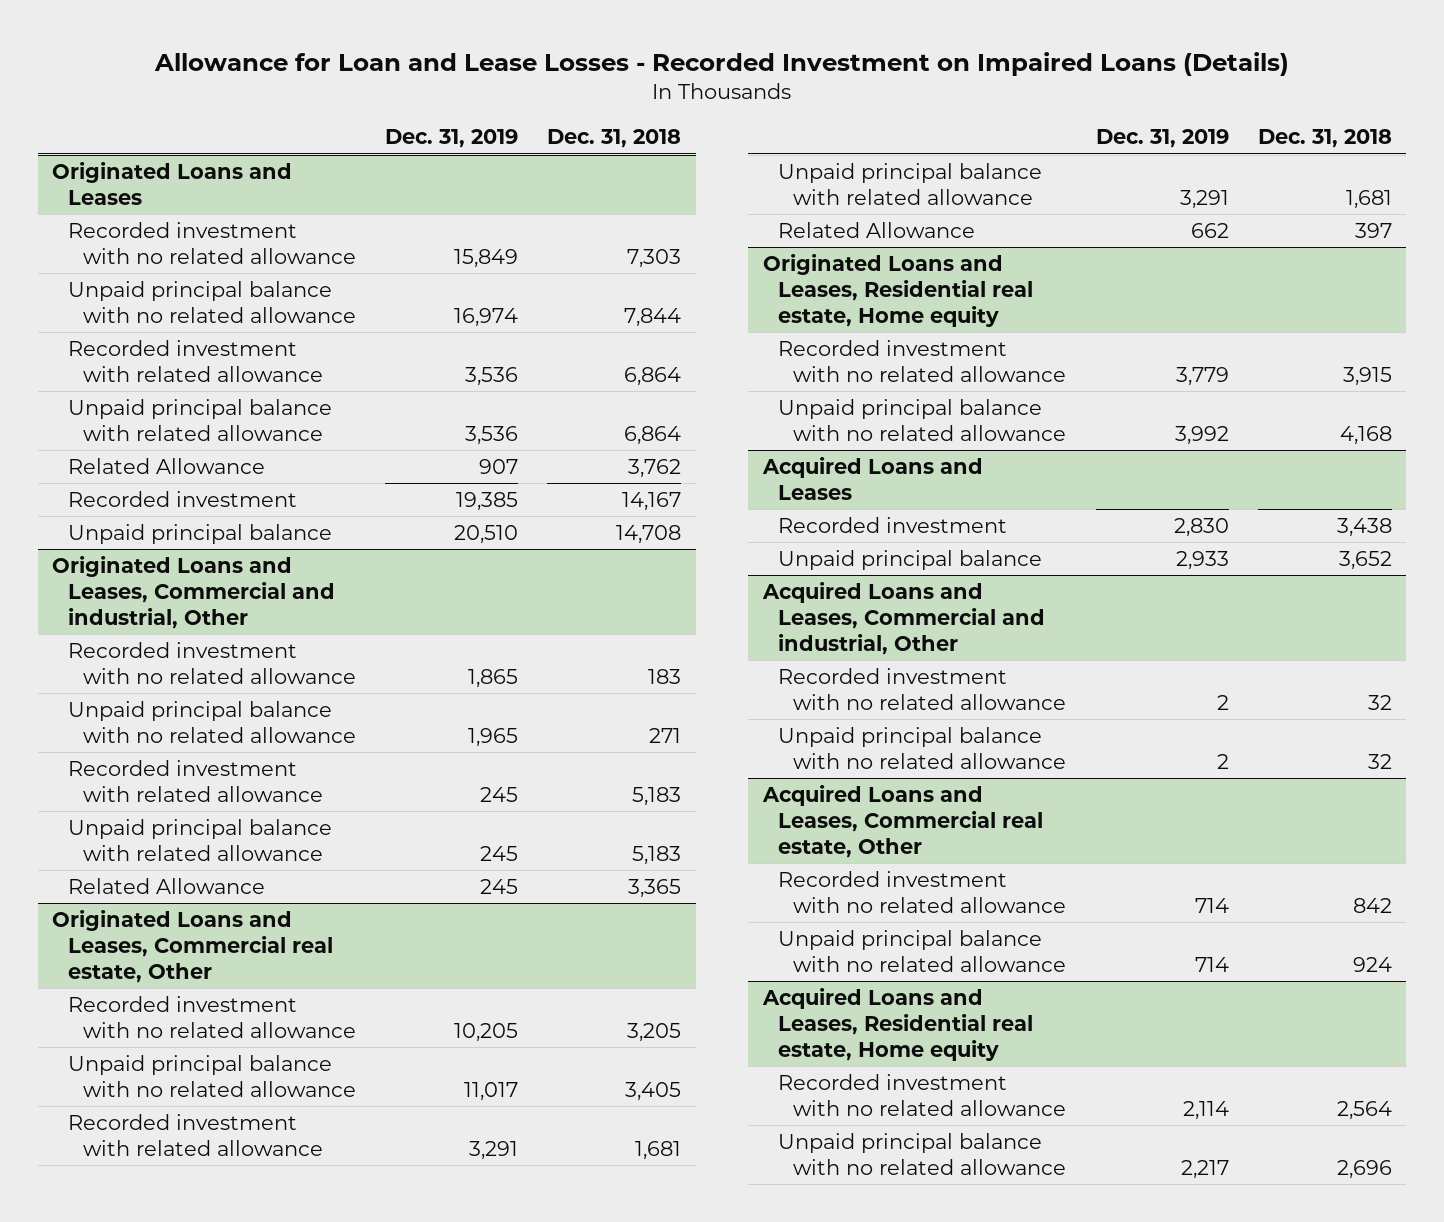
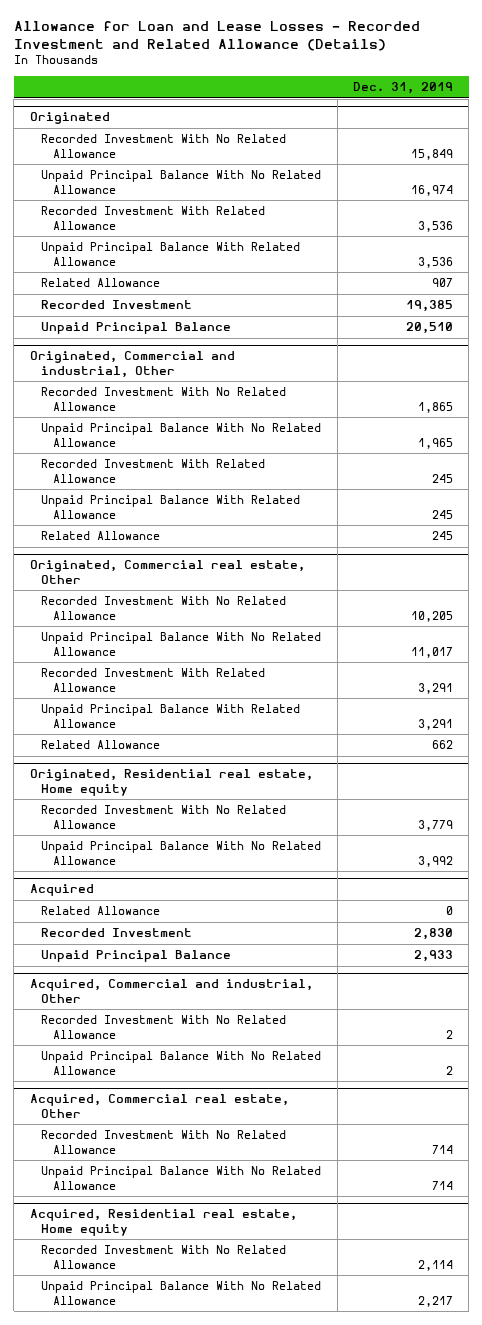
- Allowance for Loan and Lease Losses - Recorded Investment on Impaired Loans (Details)
+ Allowance for Loan and Lease Losses - Recorded Investment and Related Allowance (Details)
- | Dec. 31, 2019 | Dec. 31, 2018
+ | Dec. 31, 2019
- Originated Loans and Leases
- Recorded investment with no related allowance | 15,849 | 7,303
- Unpaid principal balance with no related allowance | 16,974 | 7,844
- Recorded investment with related allowance | 3,536 | 6,864
- Unpaid principal balance with related allowance | 3,536 | 6,864
+ Originated
+ Recorded Investment With No Related Allowance | 15,849
+ Unpaid Principal Balance With No Related Allowance | 16,974
+ Recorded Investment With Related Allowance | 3,536
+ Unpaid Principal Balance With Related Allowance | 3,536
- Recorded investment | 19,385 | 14,167
- Unpaid principal balance | 20,510 | 14,708
- Originated Loans and Leases, Commercial and industrial, Other
- Recorded investment with no related allowance | 1,865 | 183
- Unpaid principal balance with no related allowance | 1,965 | 271
- Recorded investment with related allowance | 245 | 5,183
- Unpaid principal balance with related allowance | 245 | 5,183
+ Recorded Investment | 19,385
+ Unpaid Principal Balance | 20,510
+ Originated, Commercial and industrial, Other
+ Recorded Investment With No Related Allowance | 1,865
+ Unpaid Principal Balance With No Related Allowance | 1,965
+ Recorded Investment With Related Allowance | 245
+ Unpaid Principal Balance With Related Allowance | 245
- Originated Loans and Leases, Commercial real estate, Other
- Recorded investment with no related allowance | 10,205 | 3,205
- Unpaid principal balance with no related allowance | 11,017 | 3,405
- Recorded investment with related allowance | 3,291 | 1,681
- Unpaid principal balance with related allowance | 3,291 | 1,681
+ Originated, Commercial real estate, Other
+ Recorded Investment With No Related Allowance | 10,205
+ Unpaid Principal Balance With No Related Allowance | 11,017
+ Recorded Investment With Related Allowance | 3,291
+ Unpaid Principal Balance With Related Allowance | 3,291
- Originated Loans and Leases, Residential real estate, Home equity
- Recorded investment with no related allowance | 3,779 | 3,915
- Unpaid principal balance with no related allowance | 3,992 | 4,168
- Acquired Loans and Leases
- Recorded investment | 2,830 | 3,438
- Unpaid principal balance | 2,933 | 3,652
- Acquired Loans and Leases, Commercial and industrial, Other
- Recorded investment with no related allowance | 2 | 32
- Unpaid principal balance with no related allowance | 2 | 32
- Acquired Loans and Leases, Commercial real estate, Other
- Recorded investment with no related allowance | 714 | 842
- Unpaid principal balance with no related allowance | 714 | 924
- Acquired Loans and Leases, Residential real estate, Home equity
- Recorded investment with no related allowance | 2,114 | 2,564
- Unpaid principal balance with no related allowance | 2,217 | 2,696
+ Originated, Residential real estate, Home equity
+ Recorded Investment With No Related Allowance | 3,779
+ Unpaid Principal Balance With No Related Allowance | 3,992
+ Acquired
+ Related Allowance | 0
+ Recorded Investment | 2,830
+ Unpaid Principal Balance | 2,933
+ Acquired, Commercial and industrial, Other
+ Recorded Investment With No Related Allowance | 2
+ Unpaid Principal Balance With No Related Allowance | 2
+ Acquired, Commercial real estate, Other
+ Recorded Investment With No Related Allowance | 714
+ Unpaid Principal Balance With No Related Allowance | 714
+ Acquired, Residential real estate, Home equity
+ Recorded Investment With No Related Allowance | 2,114
+ Unpaid Principal Balance With No Related Allowance | 2,217

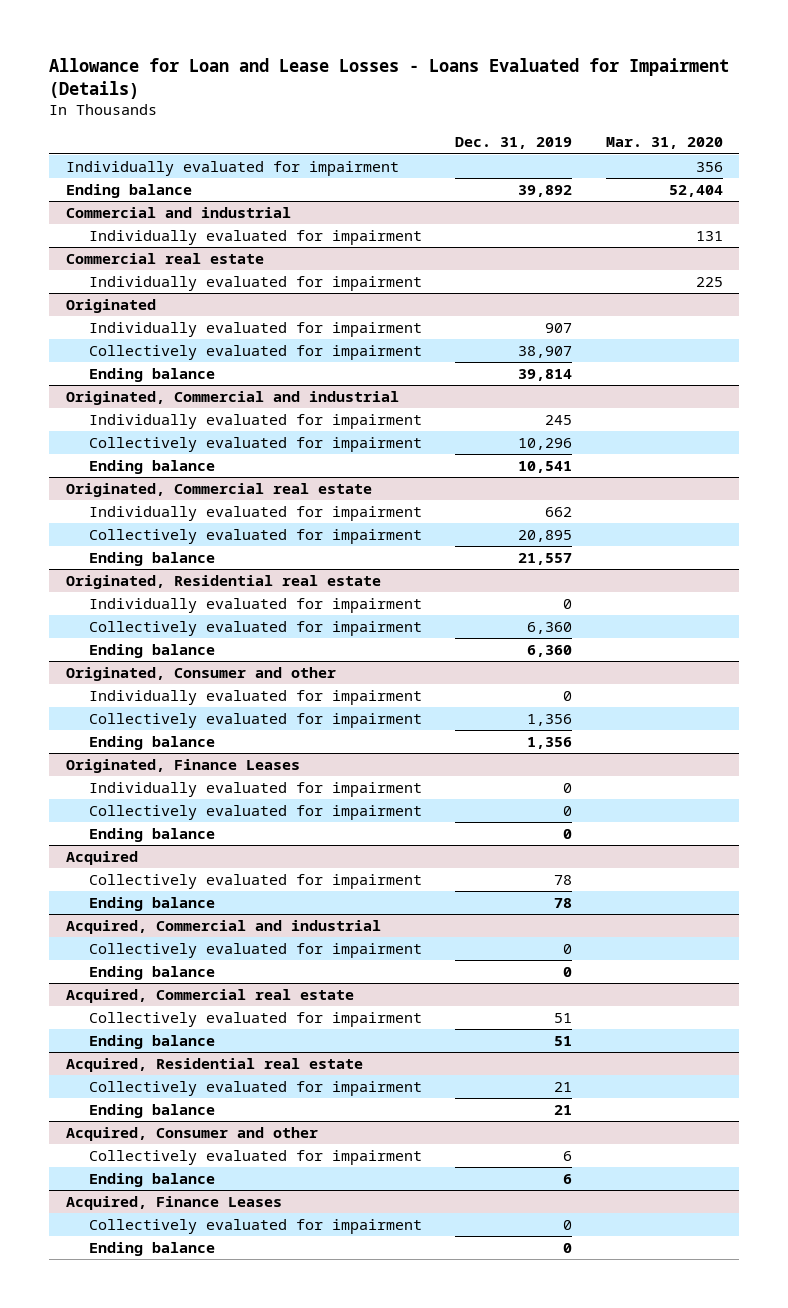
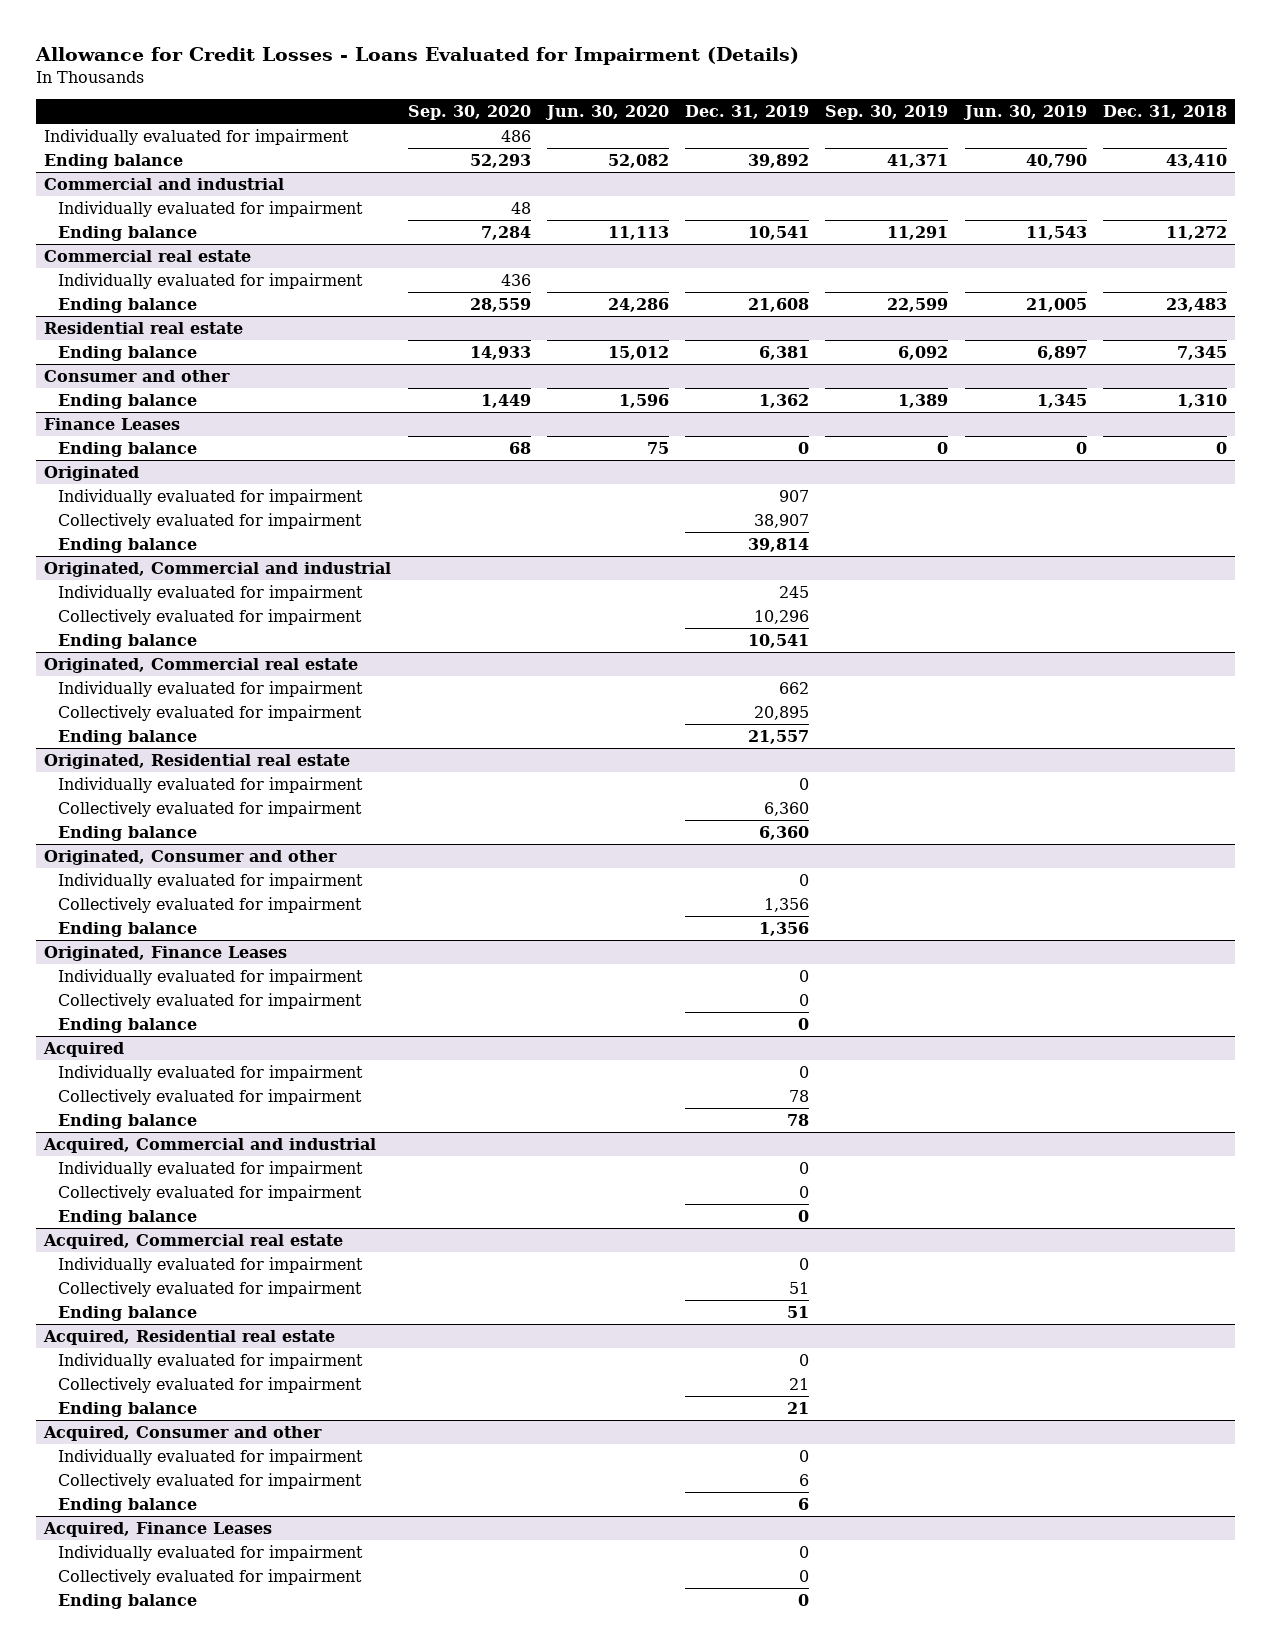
- Allowance for Loan and Lease Losses - Loans Evaluated for Impairment (Details)
+ Allowance for Credit Losses - Loans Evaluated for Impairment (Details)
- | Dec. 31, 2019 | Mar. 31, 2020
+ | Sep. 30, 2020 | Jun. 30, 2020 | Dec. 31, 2019 | Sep. 30, 2019 | Jun. 30, 2019 | Dec. 31, 2018
@ Commercial and industrial
+ Ending balance | 7,284 | 11,113 | 10,541 | 11,291 | 11,543 | 11,272
@ Commercial real estate
+ Ending balance | 28,559 | 24,286 | 21,608 | 22,599 | 21,005 | 23,483
+ Residential real estate
+ Ending balance | 14,933 | 15,012 | 6,381 | 6,092 | 6,897 | 7,345
+ Consumer and other
+ Ending balance | 1,449 | 1,596 | 1,362 | 1,389 | 1,345 | 1,310
+ Finance Leases
+ Ending balance | 68 | 75 | 0 | 0 | 0 | 0
@ Acquired
+ Individually evaluated for impairment | | | 0 | | |
@ Acquired, Commercial and industrial
+ Individually evaluated for impairment | | | 0 | | |
@ Acquired, Commercial real estate
+ Individually evaluated for impairment | | | 0 | | |
@ Acquired, Residential real estate
+ Individually evaluated for impairment | | | 0 | | |
@ Acquired, Consumer and other
+ Individually evaluated for impairment | | | 0 | | |
@ Acquired, Finance Leases
+ Individually evaluated for impairment | | | 0 | | |

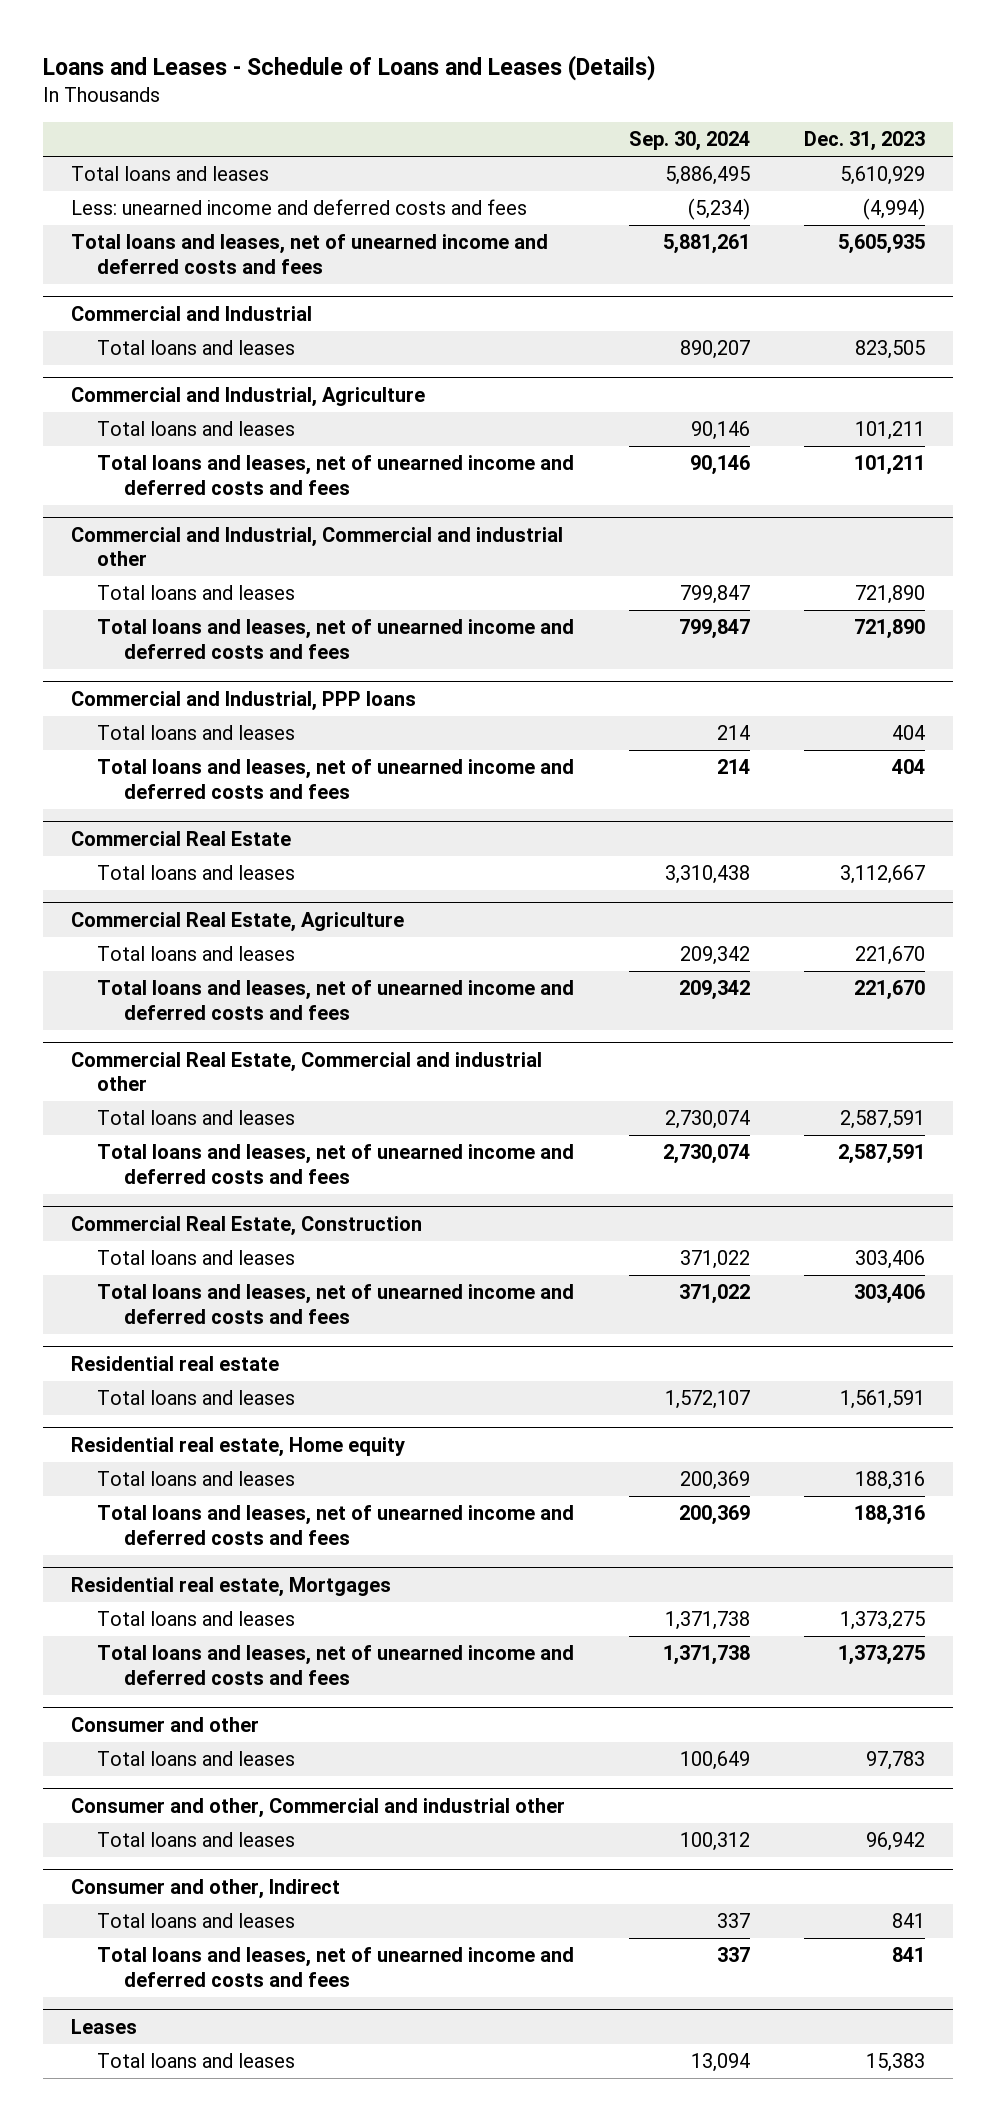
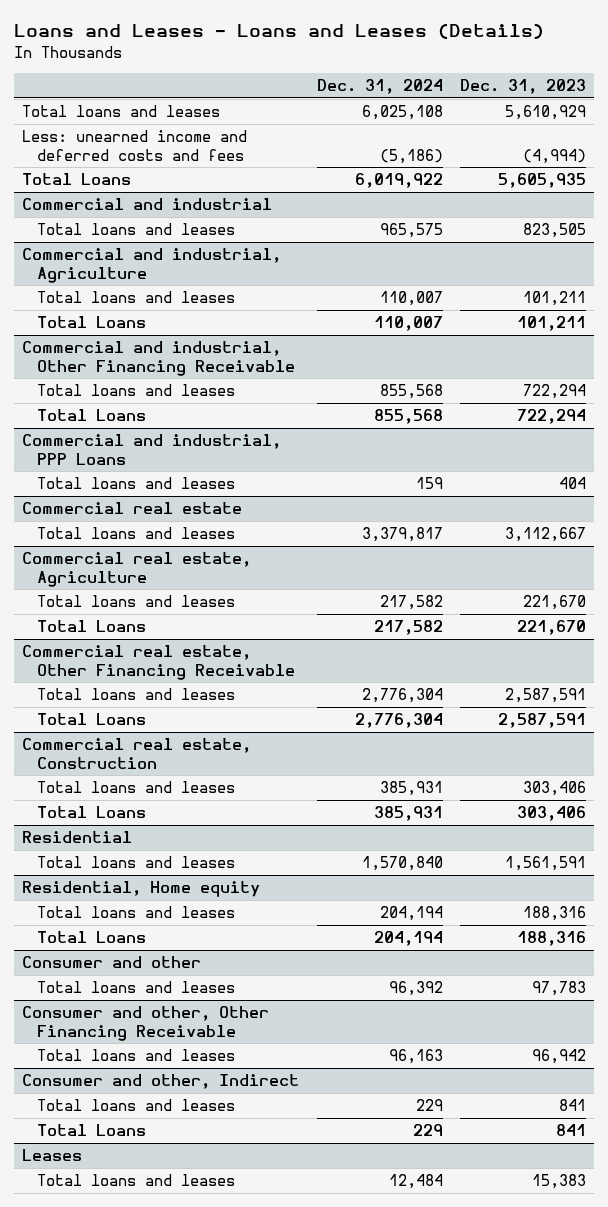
- Loans and Leases - Schedule of Loans and Leases (Details)
+ Loans and Leases - Loans and Leases (Details)
- | Sep. 30, 2024 | Dec. 31, 2023
+ | Dec. 31, 2024 | Dec. 31, 2023
- Total loans and leases, net of unearned income and deferred costs and fees | 5,881,261 | 5,605,935
- Commercial and Industrial
+ Total Loans | 6,019,922 | 5,605,935
+ Commercial and industrial
- Commercial and Industrial, Agriculture
+ Commercial and industrial, Agriculture
- Total loans and leases, net of unearned income and deferred costs and fees | 90,146 | 101,211
- Commercial and Industrial, Commercial and industrial other
- Total loans and leases | 799,847 | 721,890
- Total loans and leases, net of unearned income and deferred costs and fees | 799,847 | 721,890
- Commercial and Industrial, PPP loans
+ Total Loans | 110,007 | 101,211
+ Commercial and industrial, Other Financing Receivable
+ Total loans and leases | 855,568 | 722,294
+ Total Loans | 855,568 | 722,294
+ Commercial and industrial, PPP Loans
- Total loans and leases, net of unearned income and deferred costs and fees | 214 | 404
- Commercial Real Estate
+ Commercial real estate
- Commercial Real Estate, Agriculture
+ Commercial real estate, Agriculture
- Total loans and leases, net of unearned income and deferred costs and fees | 209,342 | 221,670
- Commercial Real Estate, Commercial and industrial other
+ Total Loans | 217,582 | 221,670
+ Commercial real estate, Other Financing Receivable
- Total loans and leases, net of unearned income and deferred costs and fees | 2,730,074 | 2,587,591
- Commercial Real Estate, Construction
+ Total Loans | 2,776,304 | 2,587,591
+ Commercial real estate, Construction
- Total loans and leases, net of unearned income and deferred costs and fees | 371,022 | 303,406
- Residential real estate
+ Total Loans | 385,931 | 303,406
+ Residential
- Residential real estate, Home equity
+ Residential, Home equity
- Total loans and leases, net of unearned income and deferred costs and fees | 200,369 | 188,316
- Residential real estate, Mortgages
- Total loans and leases | 1,371,738 | 1,373,275
- Total loans and leases, net of unearned income and deferred costs and fees | 1,371,738 | 1,373,275
+ Total Loans | 204,194 | 188,316
- Consumer and other, Commercial and industrial other
+ Consumer and other, Other Financing Receivable
@ Consumer and other, Indirect
- Total loans and leases, net of unearned income and deferred costs and fees | 337 | 841
+ Total Loans | 229 | 841

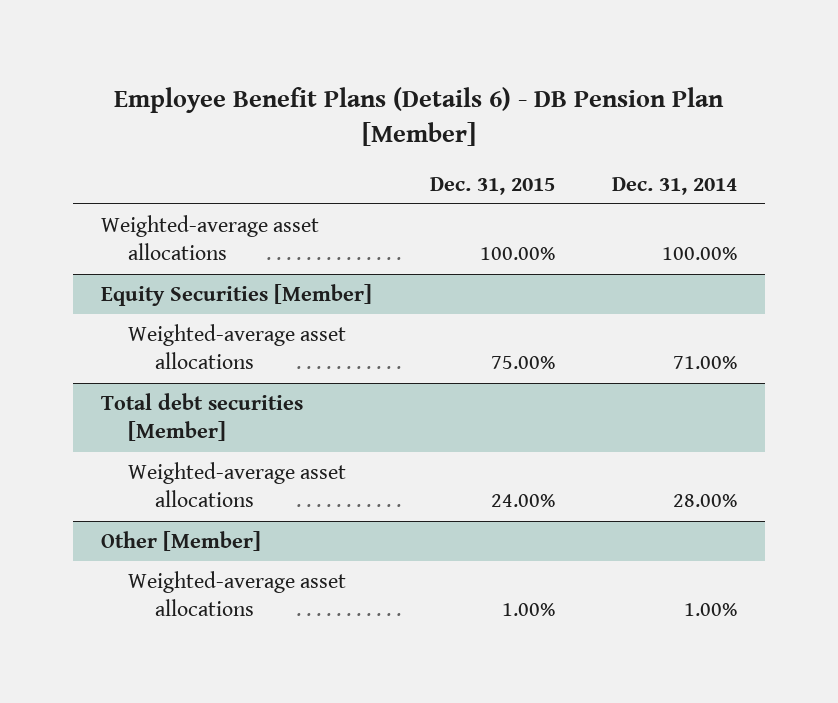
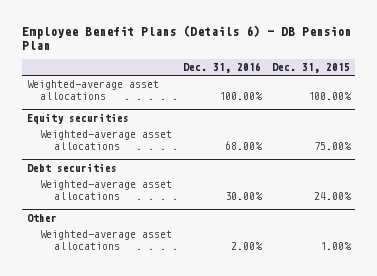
- Employee Benefit Plans (Details 6) - DB Pension Plan [Member]
+ Employee Benefit Plans (Details 6) - DB Pension Plan
- | Dec. 31, 2015 | Dec. 31, 2014
+ | Dec. 31, 2016 | Dec. 31, 2015
- Equity Securities [Member]
+ Equity securities
- Total debt securities [Member]
+ Debt securities
- Other [Member]
+ Other

